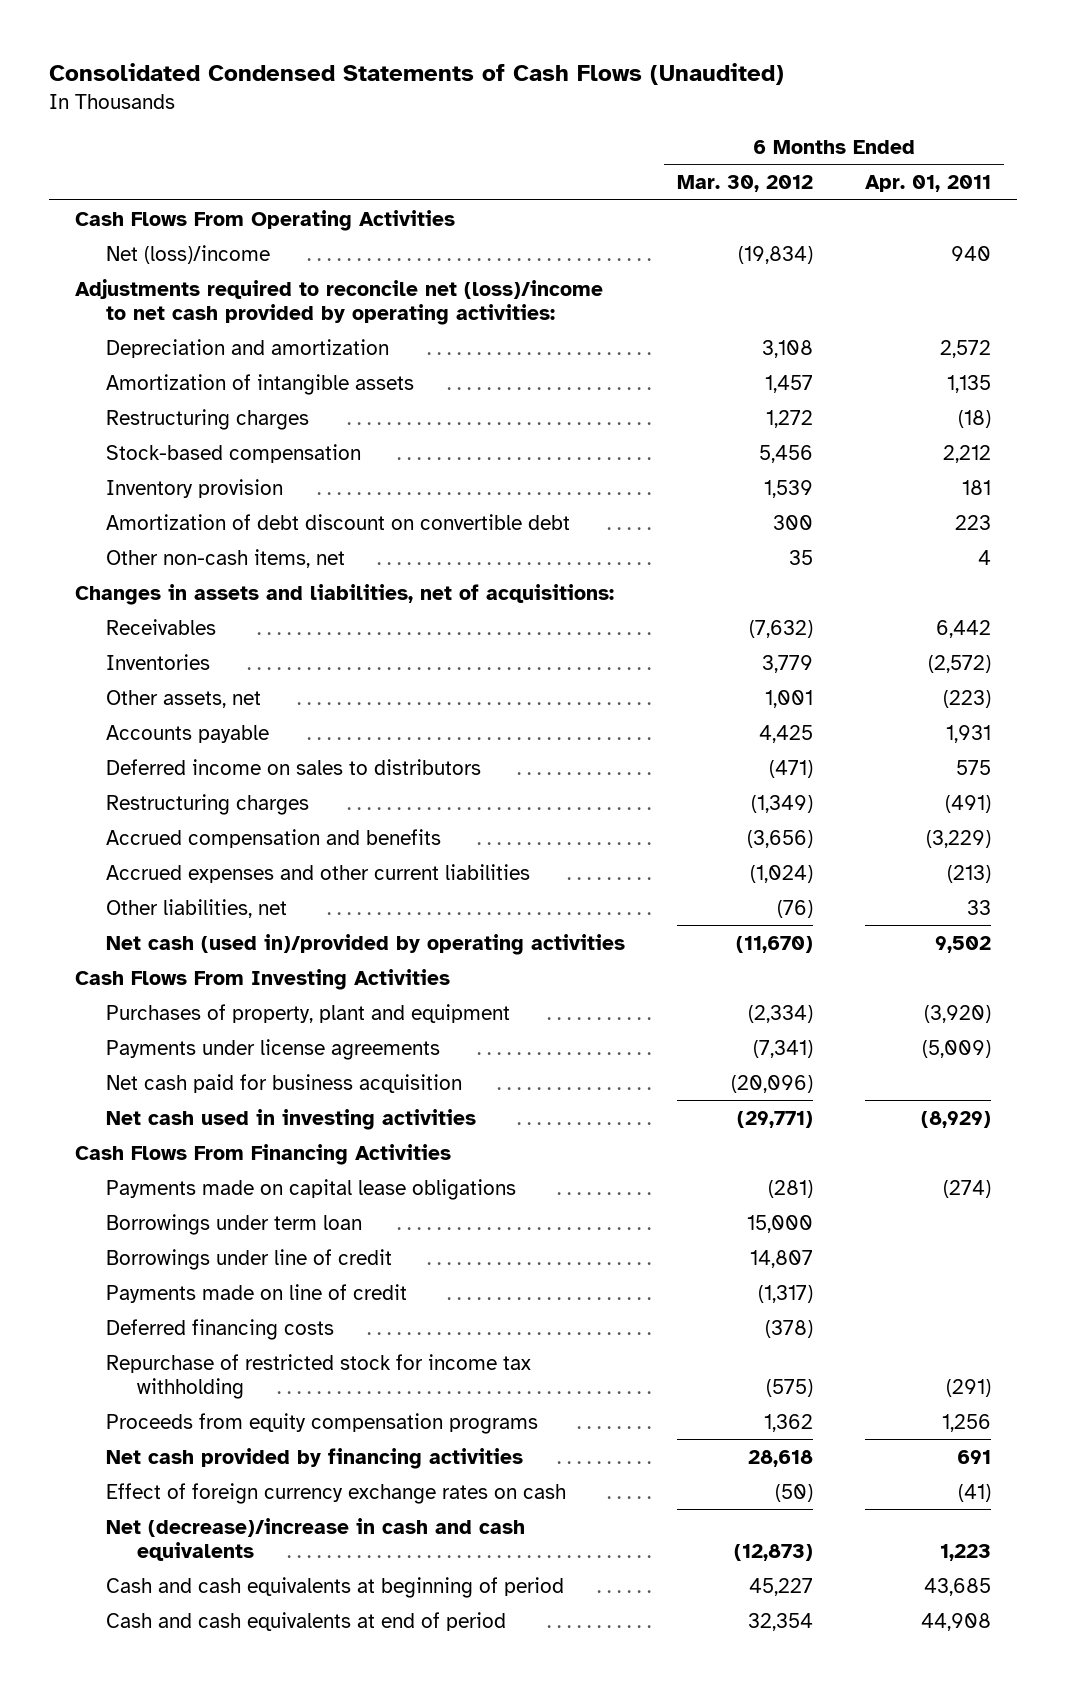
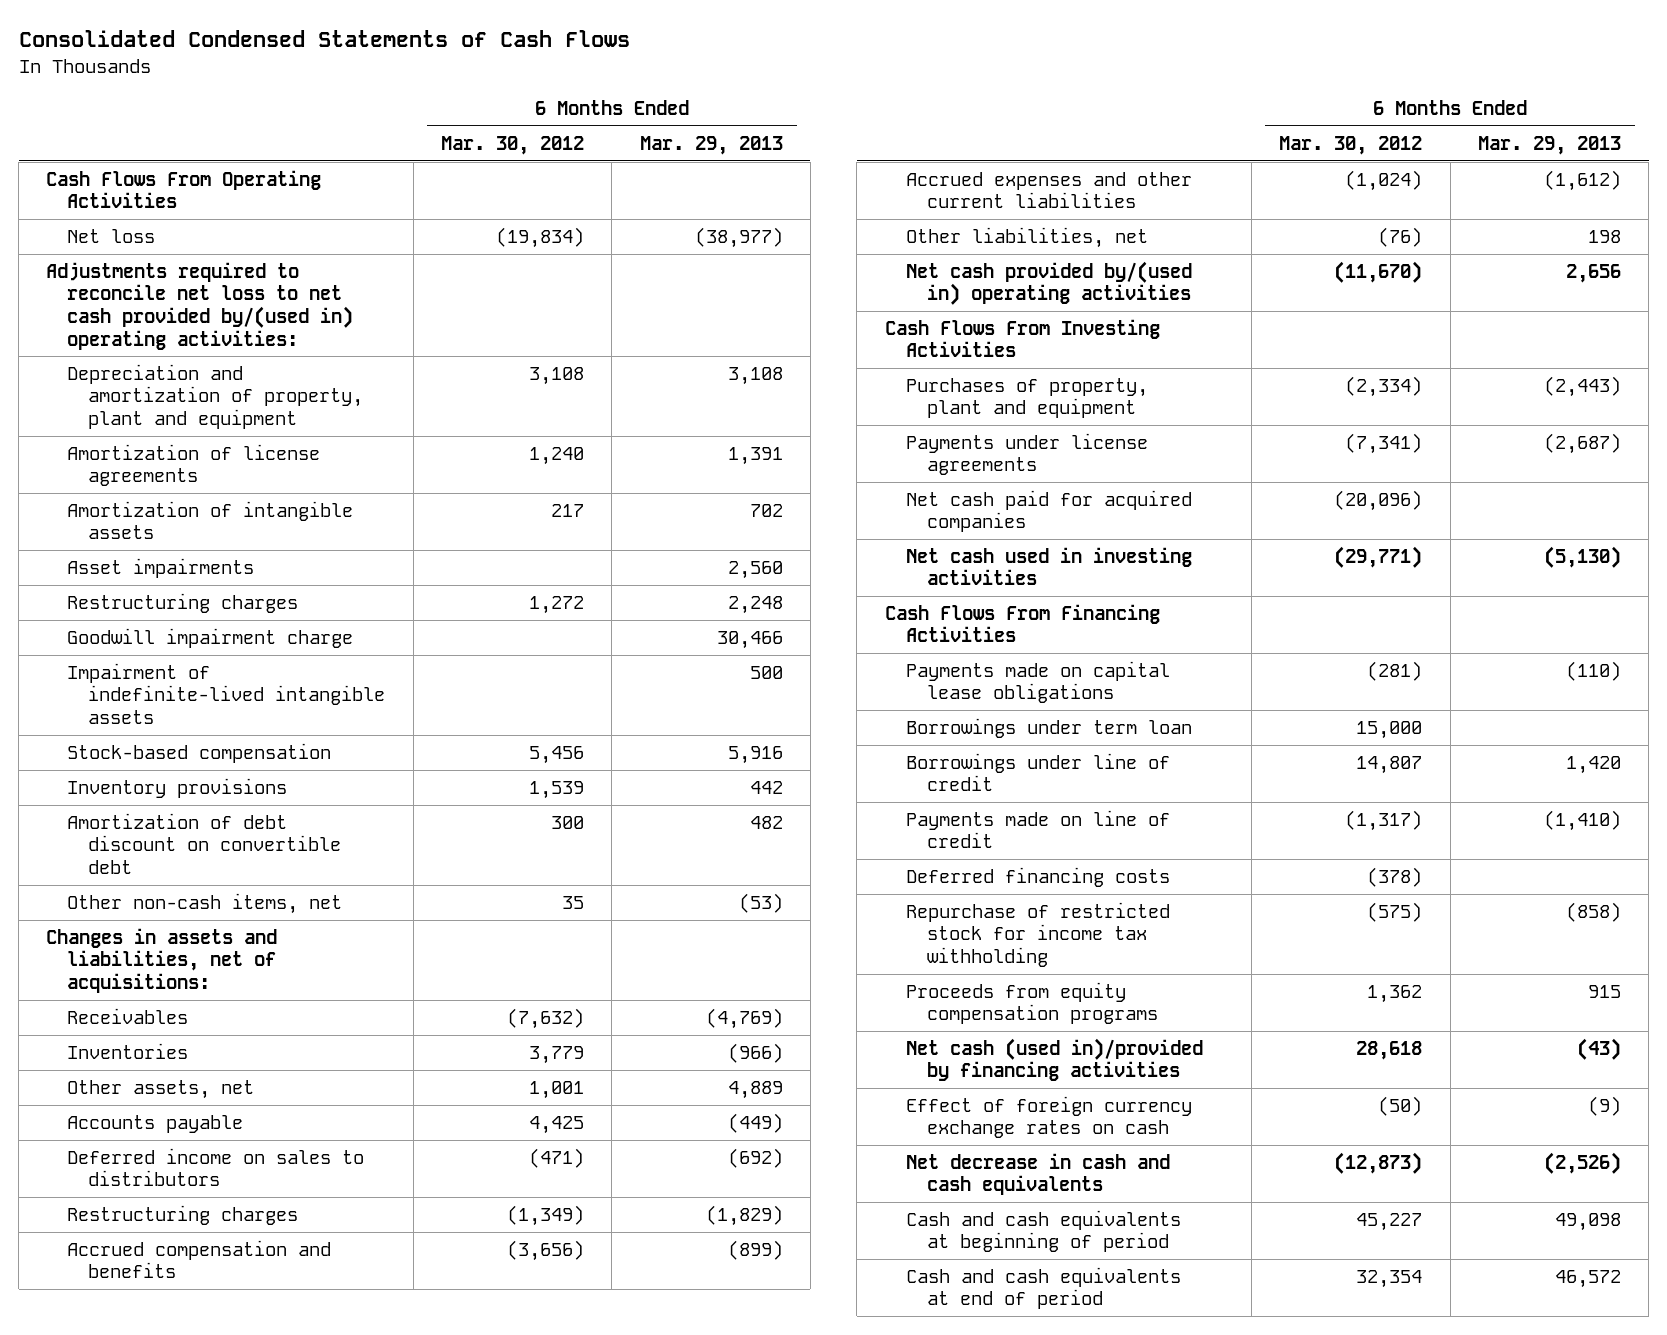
- Consolidated Condensed Statements of Cash Flows (Unaudited)
+ Consolidated Condensed Statements of Cash Flows
- | 6 Months Ended Mar. 30, 2012 | 6 Months Ended Apr. 01, 2011
+ | 6 Months Ended Mar. 30, 2012 | 6 Months Ended Mar. 29, 2013
- Net (loss)/income | (19,834) | 940
- Adjustments required to reconcile net (loss)/income to net cash provided by operating activities:
- Depreciation and amortization | 3,108 | 2,572
- Amortization of intangible assets | 1,457 | 1,135
+ Net loss | (19,834) | (38,977)
+ Adjustments required to reconcile net loss to net cash provided by/(used in) operating activities:
+ Depreciation and amortization of property, plant and equipment | 3,108 | 3,108
+ Amortization of license agreements | 1,240 | 1,391
+ Amortization of intangible assets | 217 | 702
+ Asset impairments | | 2,560
+ Goodwill impairment charge | | 30,466
+ Impairment of indefinite-lived intangible assets | | 500
- Inventory provision | 1,539 | 181
+ Inventory provisions | 1,539 | 442
- Net cash (used in)/provided by operating activities | (11,670) | 9,502
+ Net cash provided by/(used in) operating activities | (11,670) | 2,656
- Net cash paid for business acquisition | (20,096) |
+ Net cash paid for acquired companies | (20,096) |
- Net cash provided by financing activities | 28,618 | 691
+ Net cash (used in)/provided by financing activities | 28,618 | (43)
- Net (decrease)/increase in cash and cash equivalents | (12,873) | 1,223
+ Net decrease in cash and cash equivalents | (12,873) | (2,526)

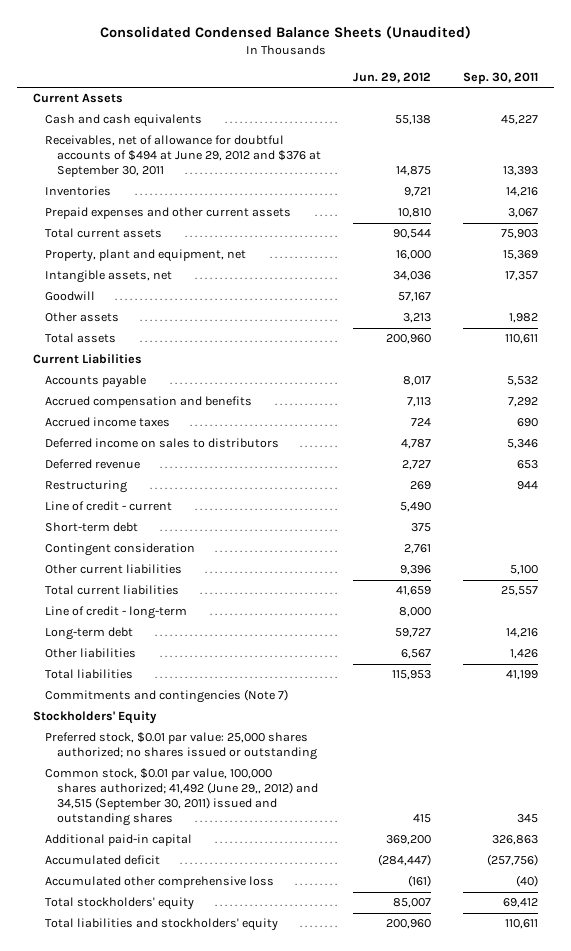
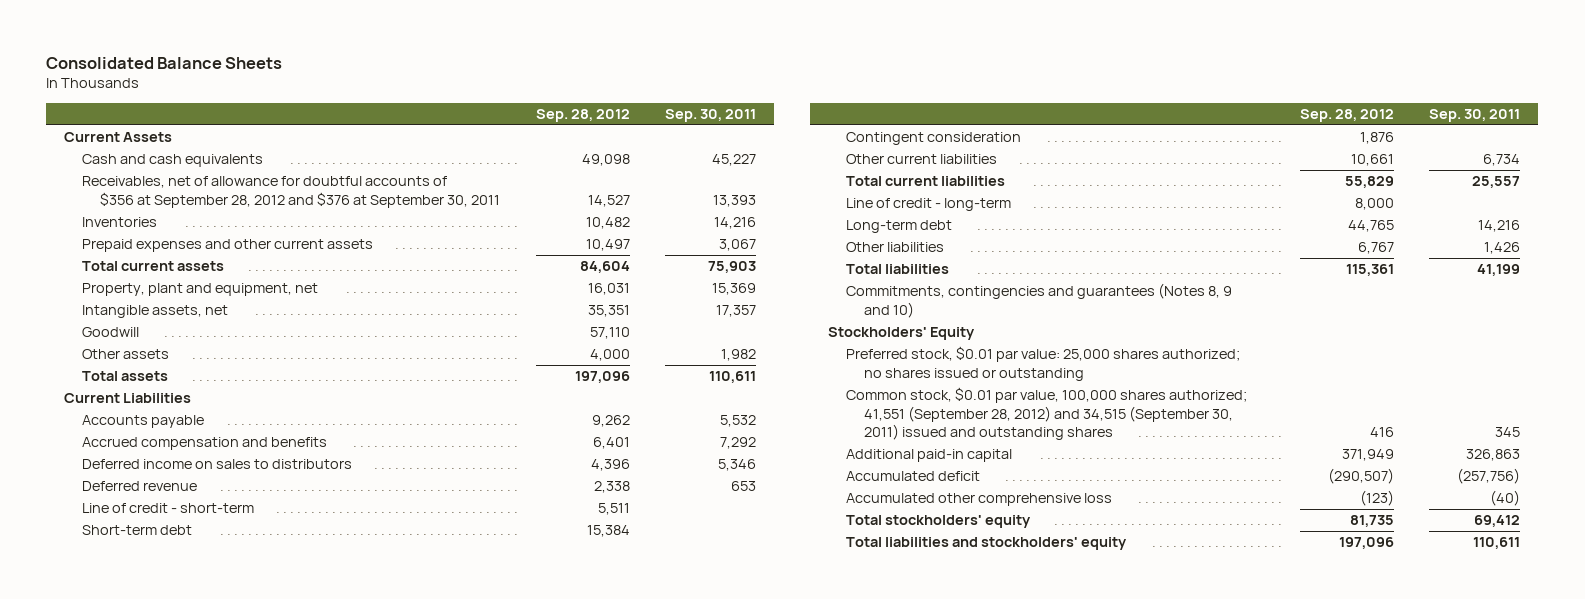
- Consolidated Condensed Balance Sheets (Unaudited)
+ Consolidated Balance Sheets
- | Jun. 29, 2012 | Sep. 30, 2011
+ | Sep. 28, 2012 | Sep. 30, 2011
- Receivables, net of allowance for doubtful accounts of $494 at June 29, 2012 and $376 at September 30, 2011 | 14,875 | 13,393
+ Receivables, net of allowance for doubtful accounts of $356 at September 28, 2012 and $376 at September 30, 2011 | 14,527 | 13,393
- Accrued income taxes | 724 | 690
- Restructuring | 269 | 944
- Line of credit - current | 5,490 |
+ Line of credit - short-term | 5,511 |
- Other current liabilities | 9,396 | 5,100
+ Other current liabilities | 10,661 | 6,734
- Commitments and contingencies (Note 7)
+ Commitments, contingencies and guarantees (Notes 8, 9 and 10)
- Common stock, $0.01 par value, 100,000 shares authorized; 41,492 (June 29,, 2012) and 34,515 (September 30, 2011) issued and outstanding shares | 415 | 345
+ Common stock, $0.01 par value, 100,000 shares authorized; 41,551 (September 28, 2012) and 34,515 (September 30, 2011) issued and outstanding shares | 416 | 345

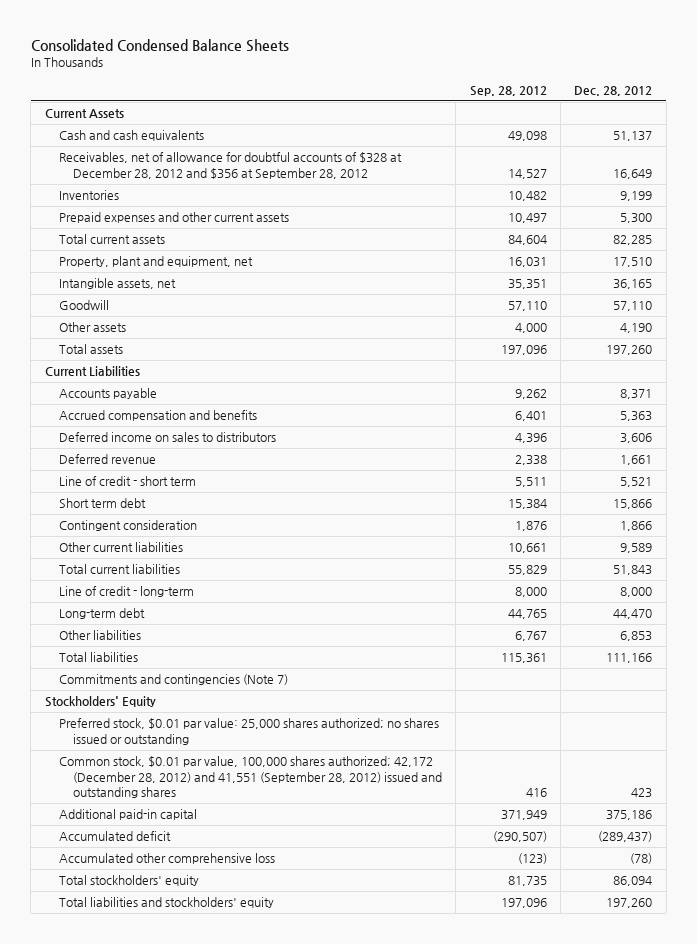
- Consolidated Balance Sheets
+ Consolidated Condensed Balance Sheets
- | Sep. 28, 2012 | Sep. 30, 2011
+ | Sep. 28, 2012 | Dec. 28, 2012
- Receivables, net of allowance for doubtful accounts of $356 at September 28, 2012 and $376 at September 30, 2011 | 14,527 | 13,393
+ Receivables, net of allowance for doubtful accounts of $328 at December 28, 2012 and $356 at September 28, 2012 | 14,527 | 16,649
- Line of credit - short-term | 5,511 |
- Short-term debt | 15,384 |
+ Line of credit - short term | 5,511 | 5,521
+ Short term debt | 15,384 | 15,866
- Commitments, contingencies and guarantees (Notes 8, 9 and 10)
+ Commitments and contingencies (Note 7)
- Common stock, $0.01 par value, 100,000 shares authorized; 41,551 (September 28, 2012) and 34,515 (September 30, 2011) issued and outstanding shares | 416 | 345
+ Common stock, $0.01 par value, 100,000 shares authorized; 42,172 (December 28, 2012) and 41,551 (September 28, 2012) issued and outstanding shares | 416 | 423

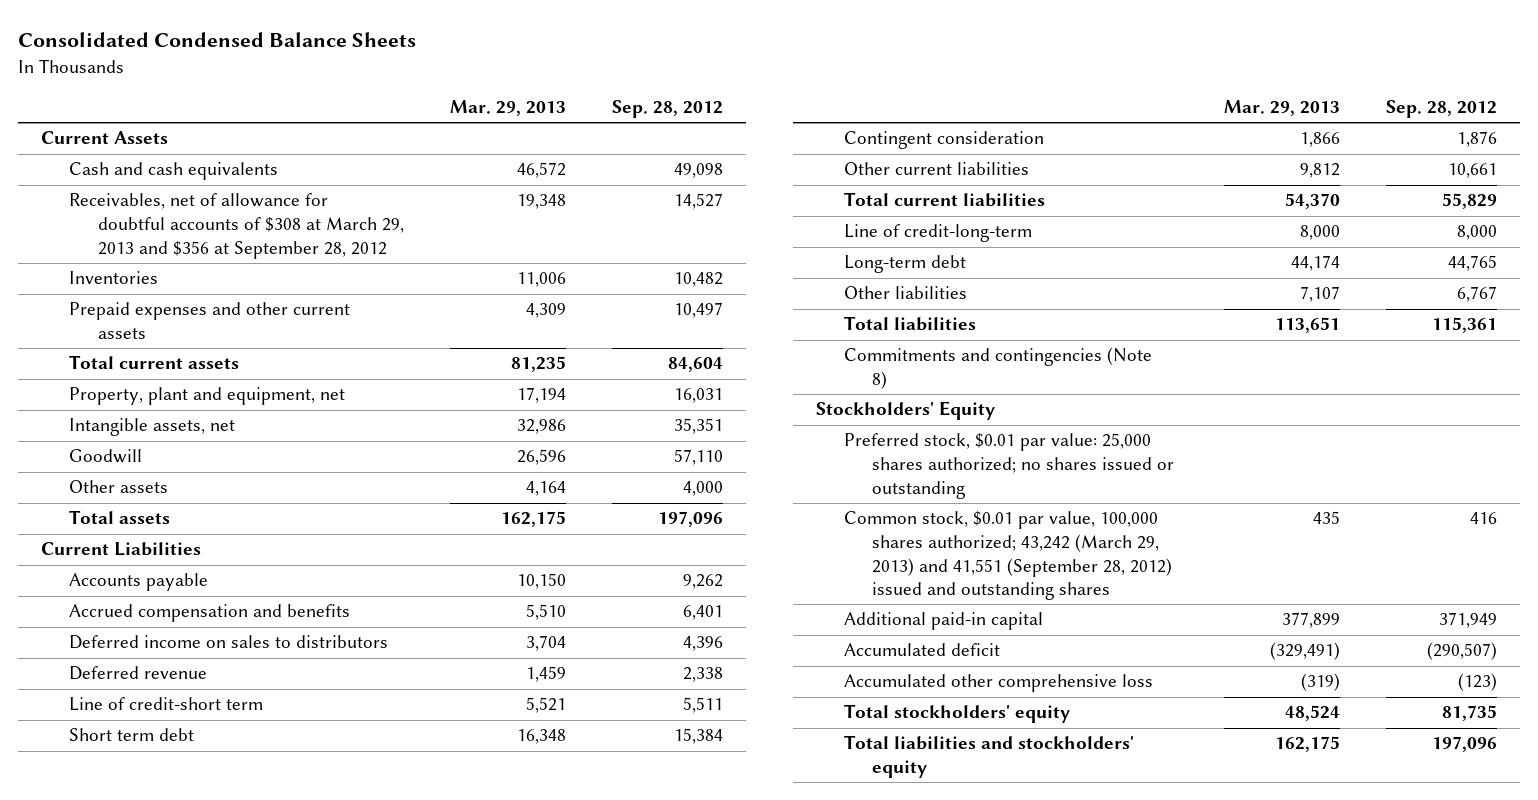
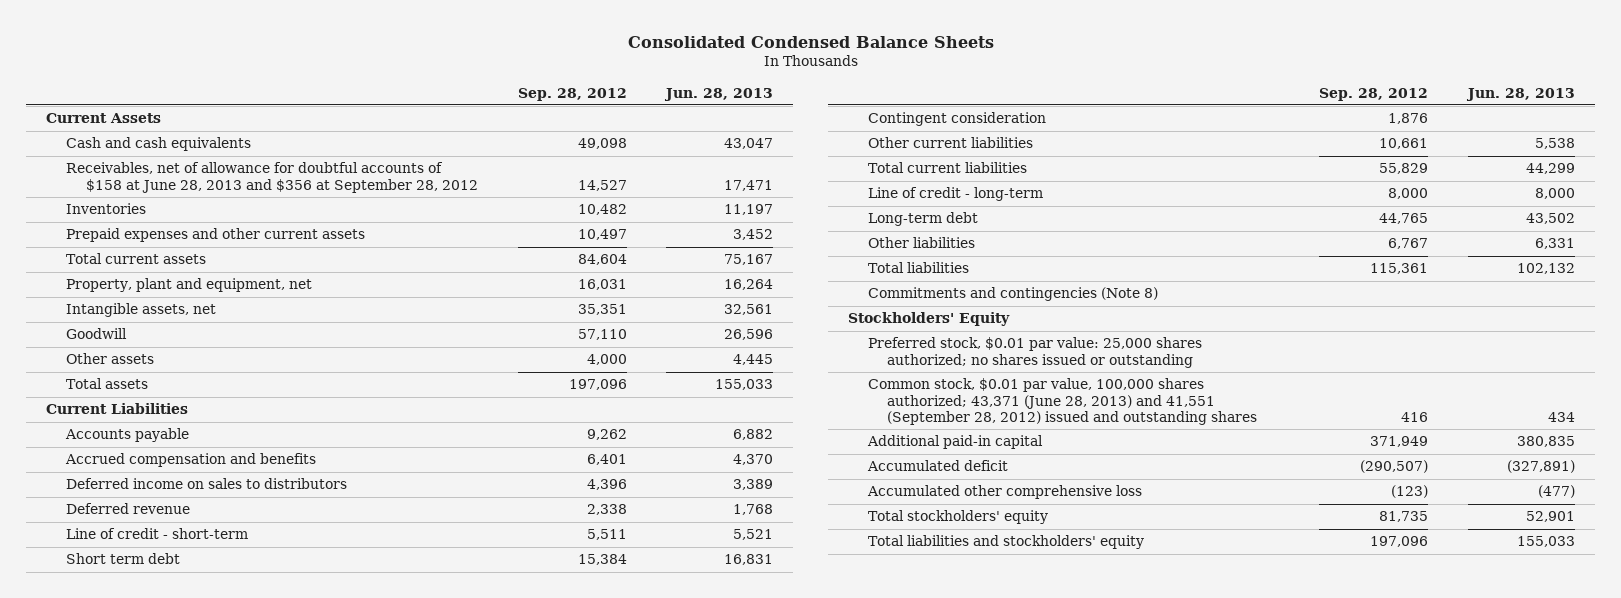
- | Mar. 29, 2013 | Sep. 28, 2012
+ | Sep. 28, 2012 | Jun. 28, 2013
- Receivables, net of allowance for doubtful accounts of $308 at March 29, 2013 and $356 at September 28, 2012 | 19,348 | 14,527
+ Receivables, net of allowance for doubtful accounts of $158 at June 28, 2013 and $356 at September 28, 2012 | 14,527 | 17,471
- Line of credit-short term | 5,521 | 5,511
+ Line of credit - short-term | 5,511 | 5,521
- Line of credit-long-term | 8,000 | 8,000
+ Line of credit - long-term | 8,000 | 8,000
- Common stock, $0.01 par value, 100,000 shares authorized; 43,242 (March 29, 2013) and 41,551 (September 28, 2012) issued and outstanding shares | 435 | 416
+ Common stock, $0.01 par value, 100,000 shares authorized; 43,371 (June 28, 2013) and 41,551 (September 28, 2012) issued and outstanding shares | 416 | 434

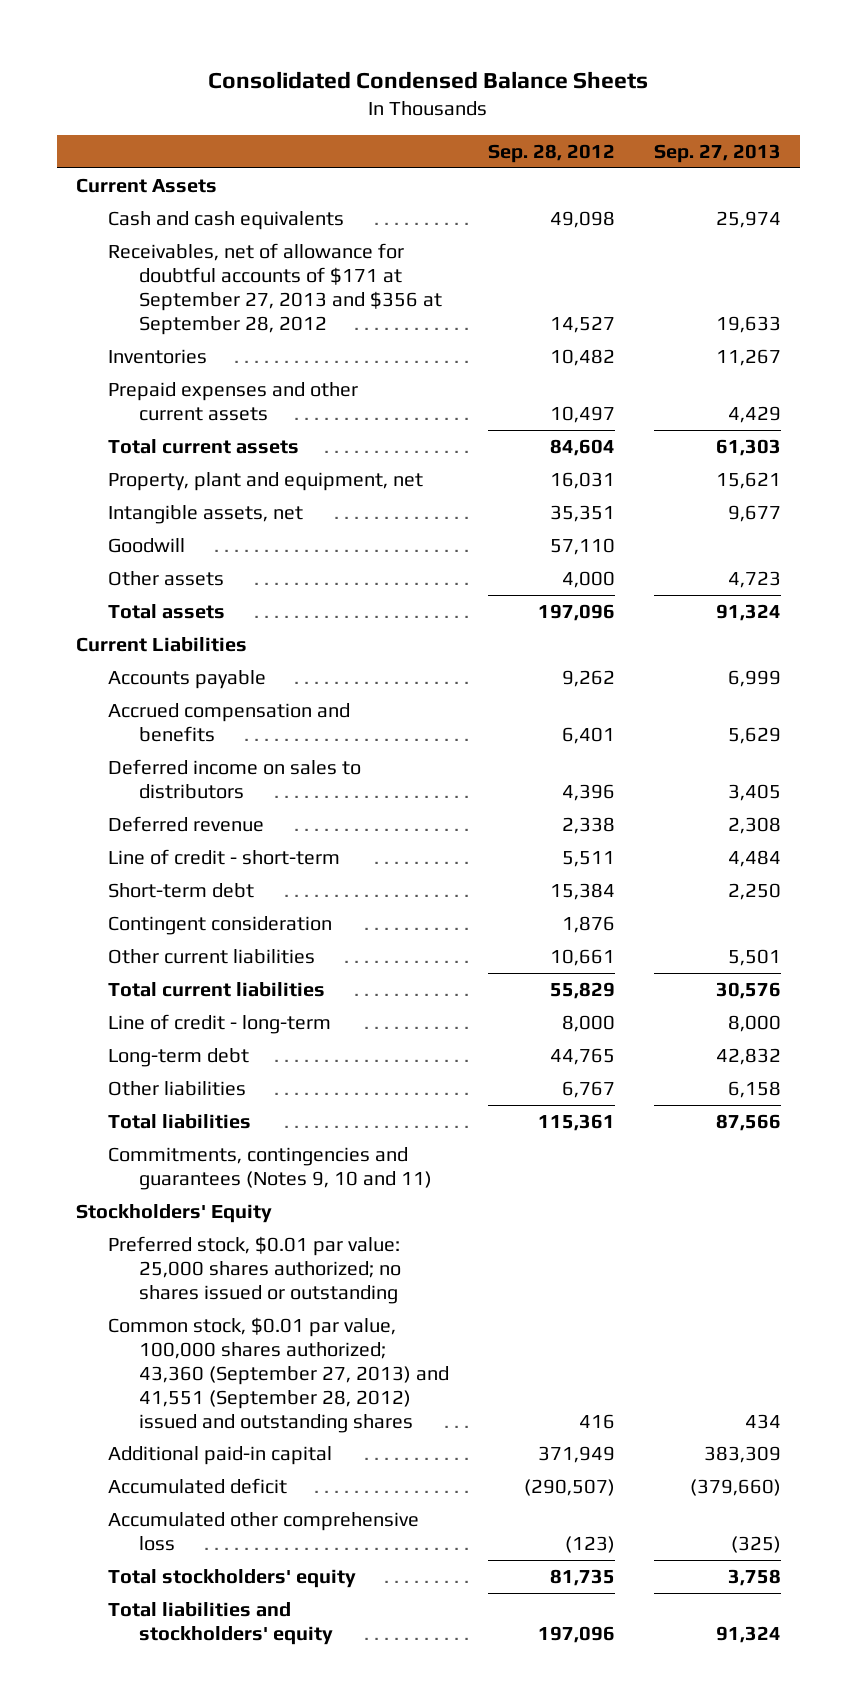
- | Sep. 28, 2012 | Jun. 28, 2013
+ | Sep. 28, 2012 | Sep. 27, 2013
- Receivables, net of allowance for doubtful accounts of $158 at June 28, 2013 and $356 at September 28, 2012 | 14,527 | 17,471
+ Receivables, net of allowance for doubtful accounts of $171 at September 27, 2013 and $356 at September 28, 2012 | 14,527 | 19,633
- Short term debt | 15,384 | 16,831
+ Short-term debt | 15,384 | 2,250
- Commitments and contingencies (Note 8)
+ Commitments, contingencies and guarantees (Notes 9, 10 and 11)
- Common stock, $0.01 par value, 100,000 shares authorized; 43,371 (June 28, 2013) and 41,551 (September 28, 2012) issued and outstanding shares | 416 | 434
+ Common stock, $0.01 par value, 100,000 shares authorized; 43,360 (September 27, 2013) and 41,551 (September 28, 2012) issued and outstanding shares | 416 | 434

